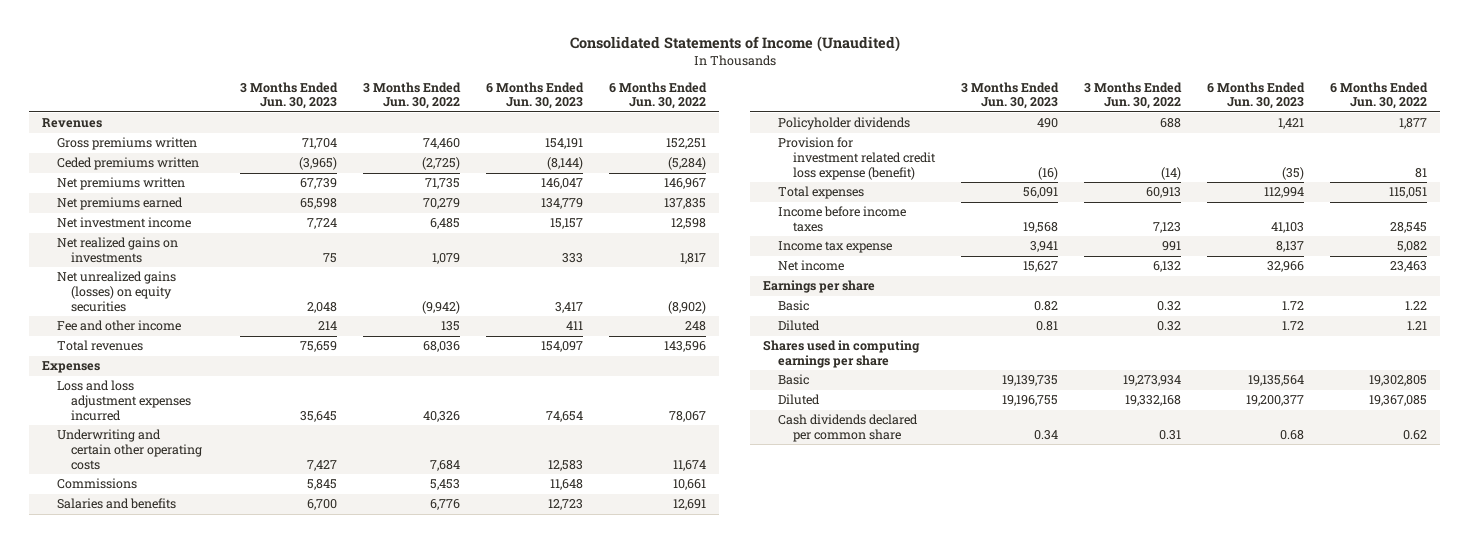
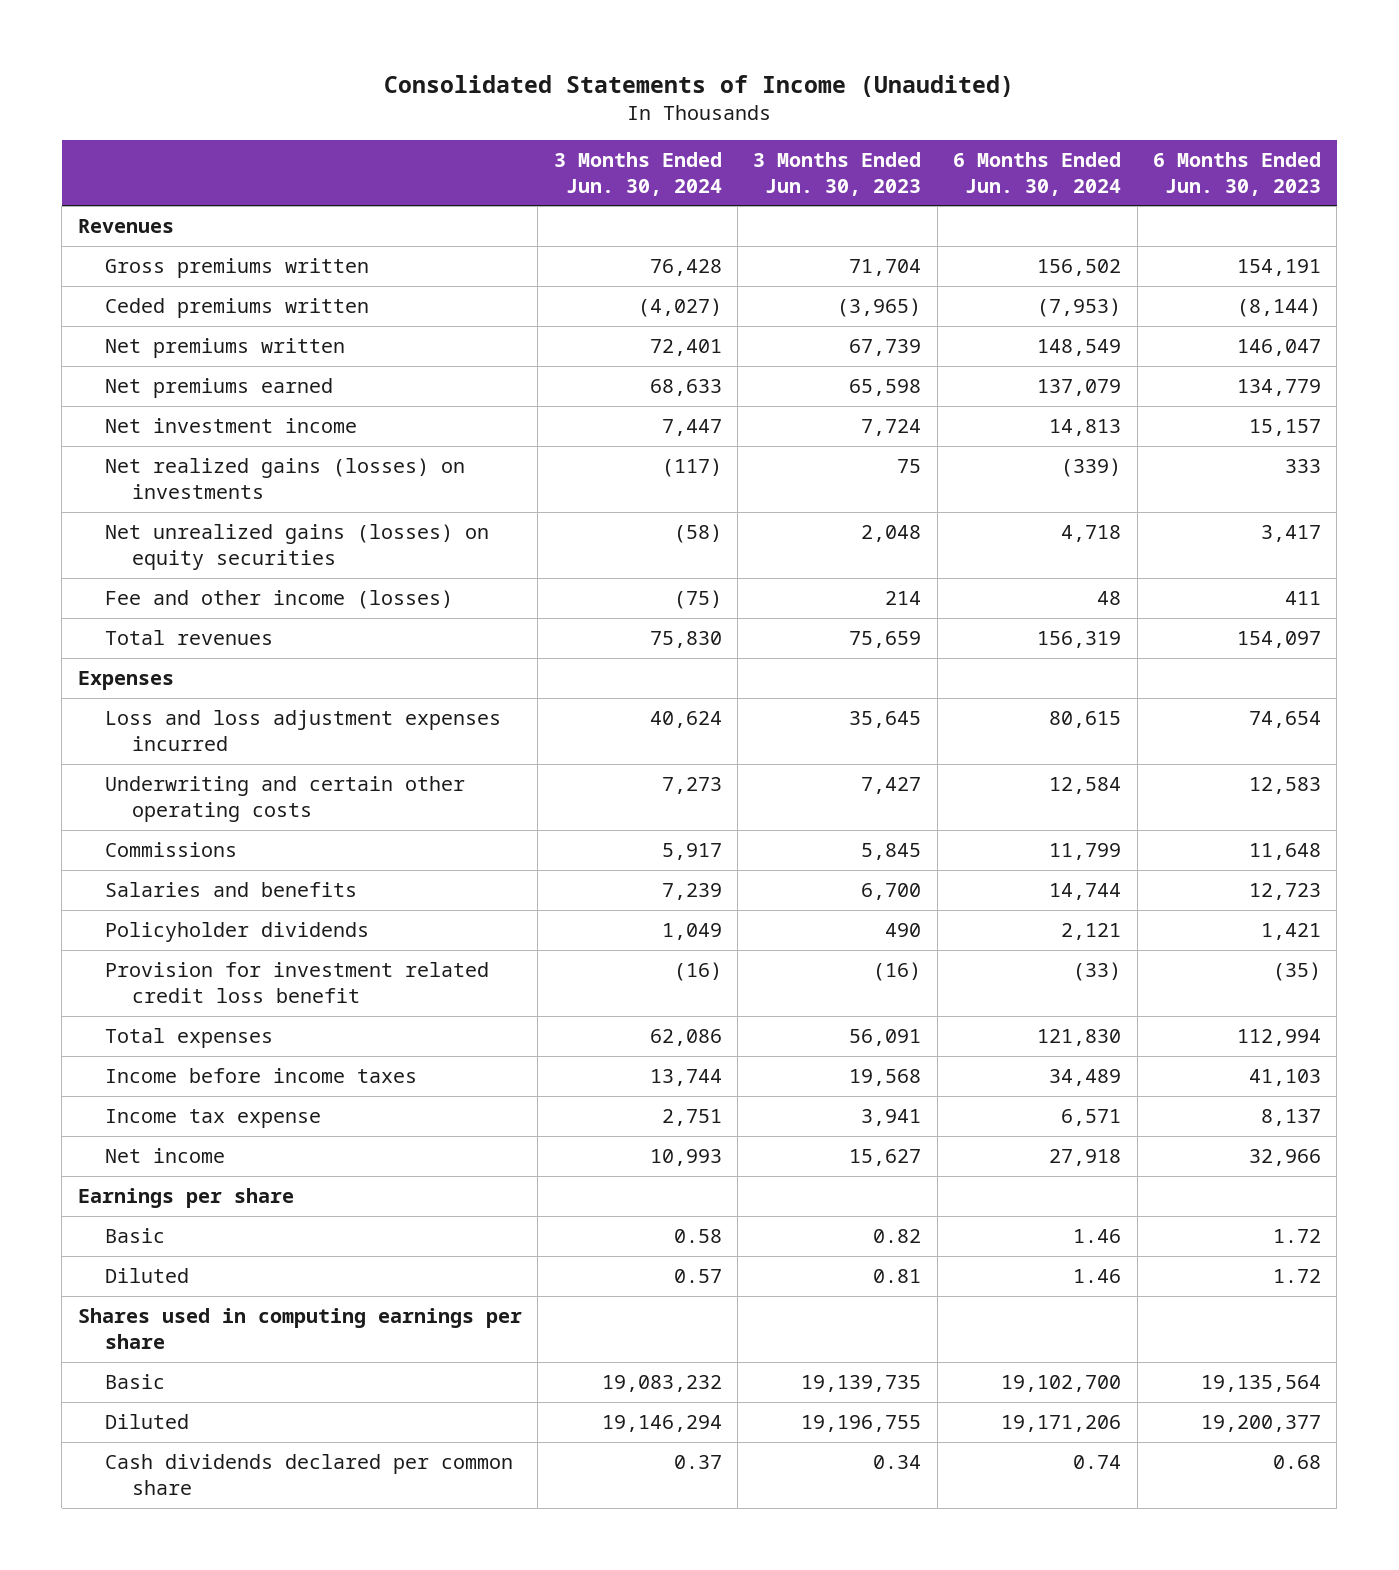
- | 3 Months Ended Jun. 30, 2023 | 3 Months Ended Jun. 30, 2022 | 6 Months Ended Jun. 30, 2023 | 6 Months Ended Jun. 30, 2022
+ | 3 Months Ended Jun. 30, 2024 | 3 Months Ended Jun. 30, 2023 | 6 Months Ended Jun. 30, 2024 | 6 Months Ended Jun. 30, 2023
- Net realized gains on investments | 75 | 1,079 | 333 | 1,817
+ Net realized gains (losses) on investments | (117) | 75 | (339) | 333
- Fee and other income | 214 | 135 | 411 | 248
+ Fee and other income (losses) | (75) | 214 | 48 | 411
- Provision for investment related credit loss expense (benefit) | (16) | (14) | (35) | 81
+ Provision for investment related credit loss benefit | (16) | (16) | (33) | (35)

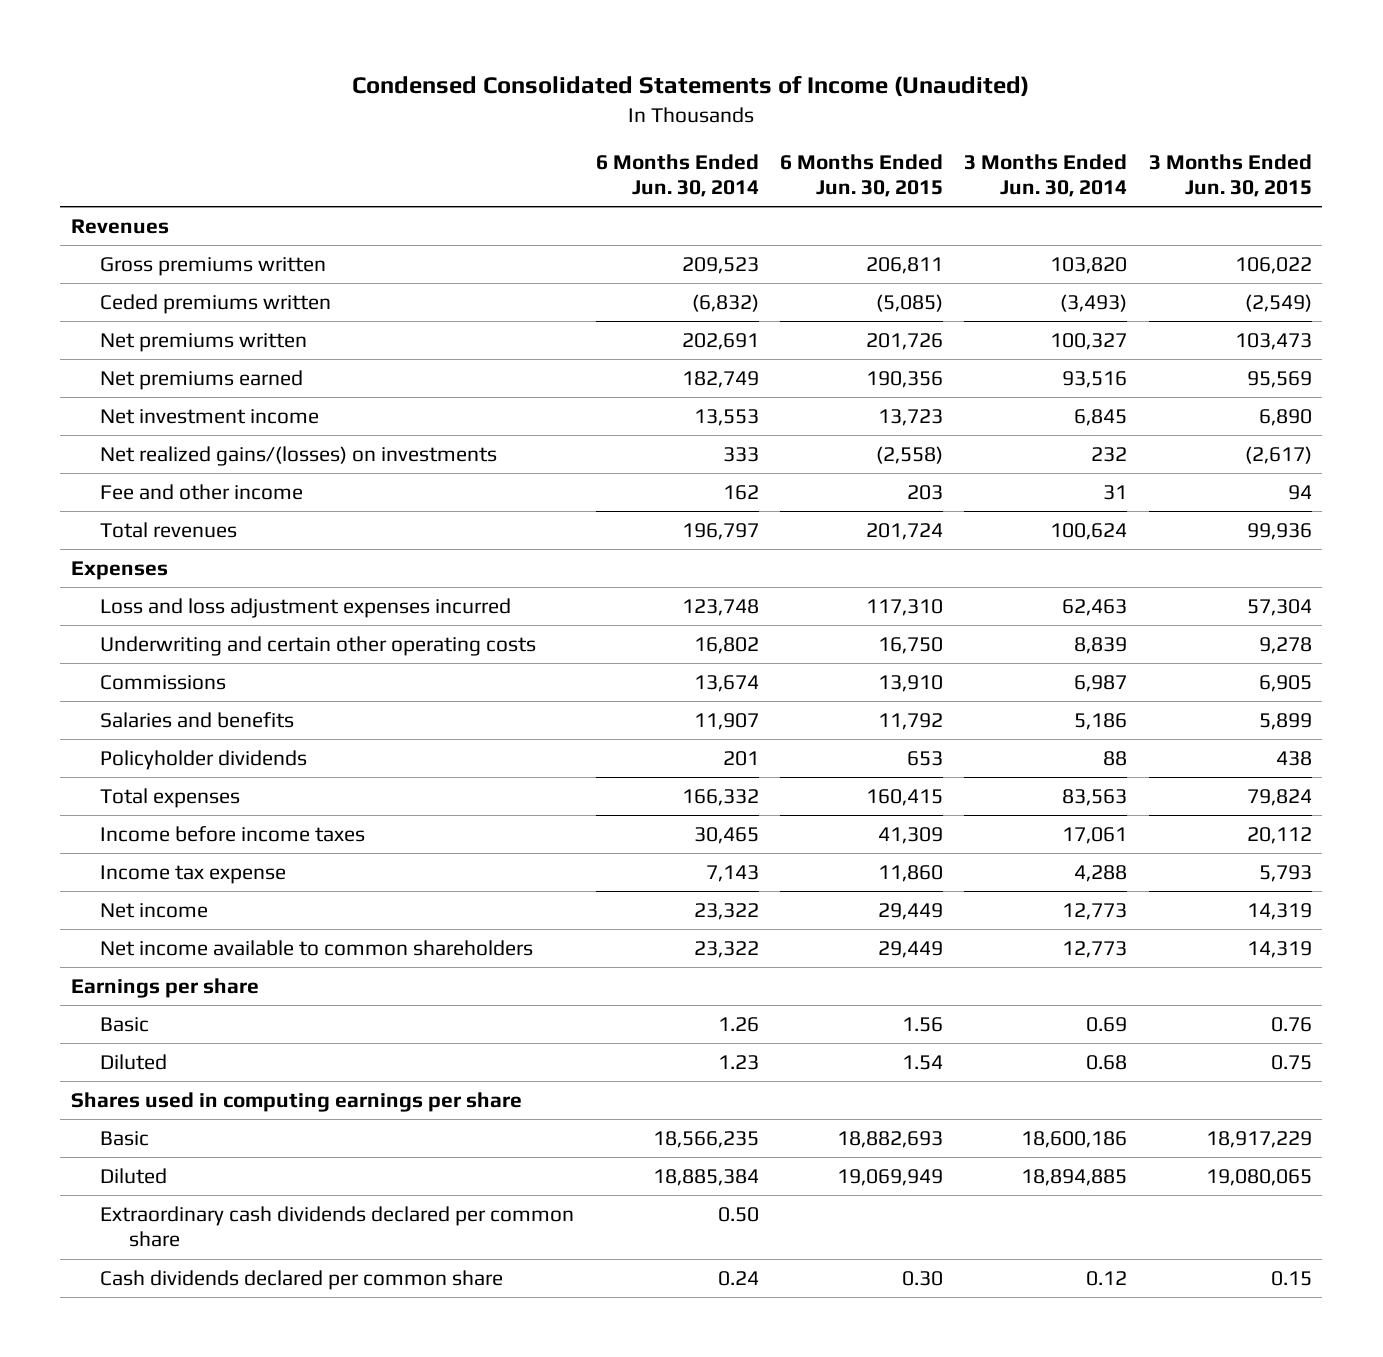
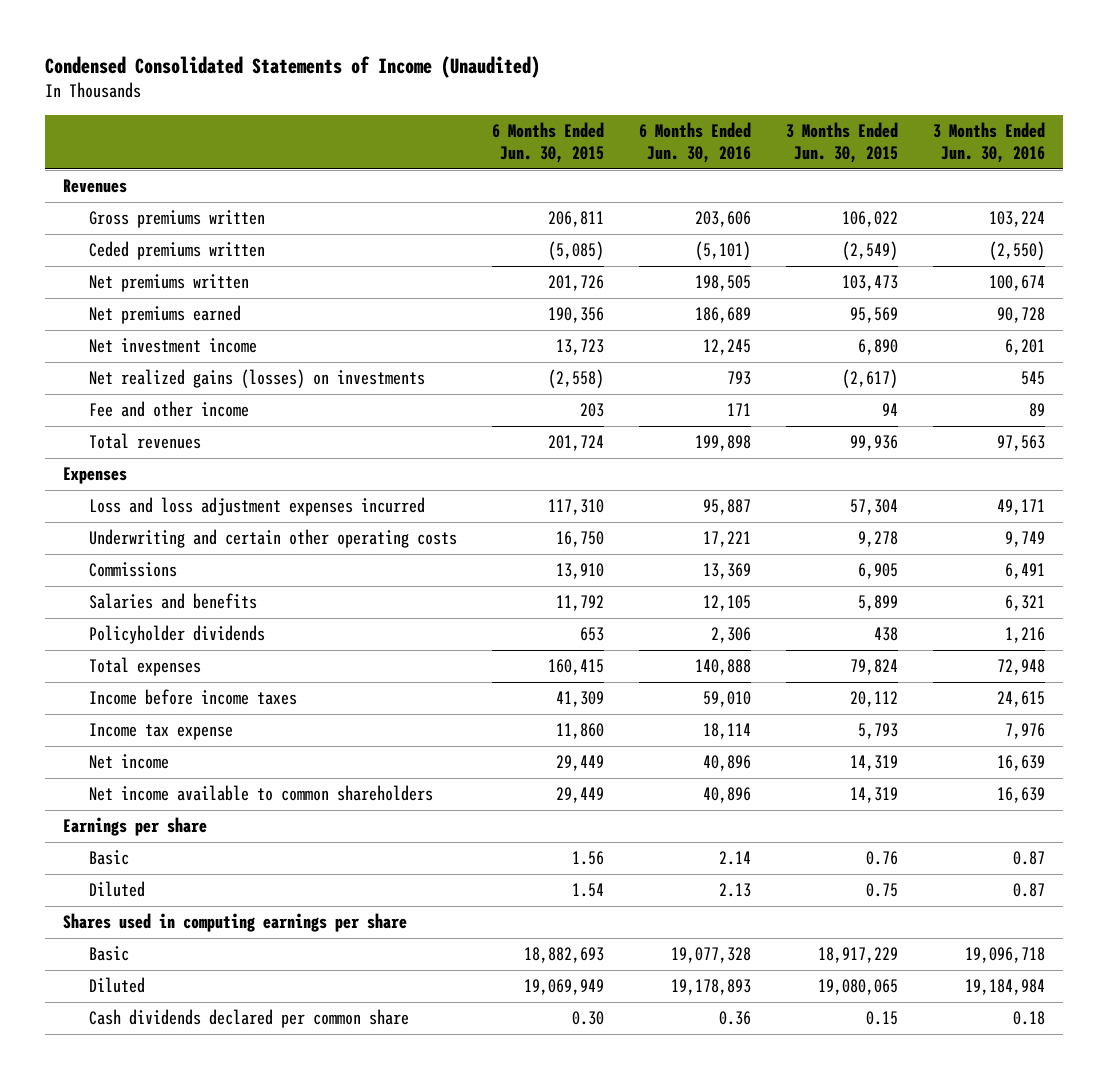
- | 6 Months Ended Jun. 30, 2014 | 6 Months Ended Jun. 30, 2015 | 3 Months Ended Jun. 30, 2014 | 3 Months Ended Jun. 30, 2015
+ | 6 Months Ended Jun. 30, 2015 | 6 Months Ended Jun. 30, 2016 | 3 Months Ended Jun. 30, 2015 | 3 Months Ended Jun. 30, 2016
- Net realized gains/(losses) on investments | 333 | (2,558) | 232 | (2,617)
+ Net realized gains (losses) on investments | (2,558) | 793 | (2,617) | 545
- Extraordinary cash dividends declared per common share | 0.50 | | |

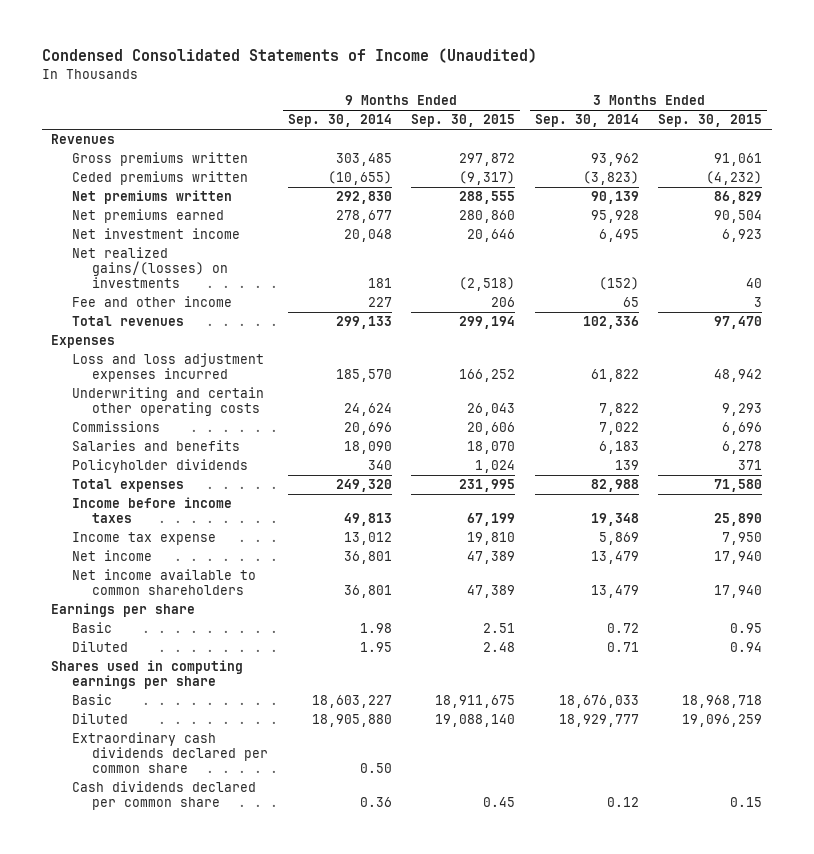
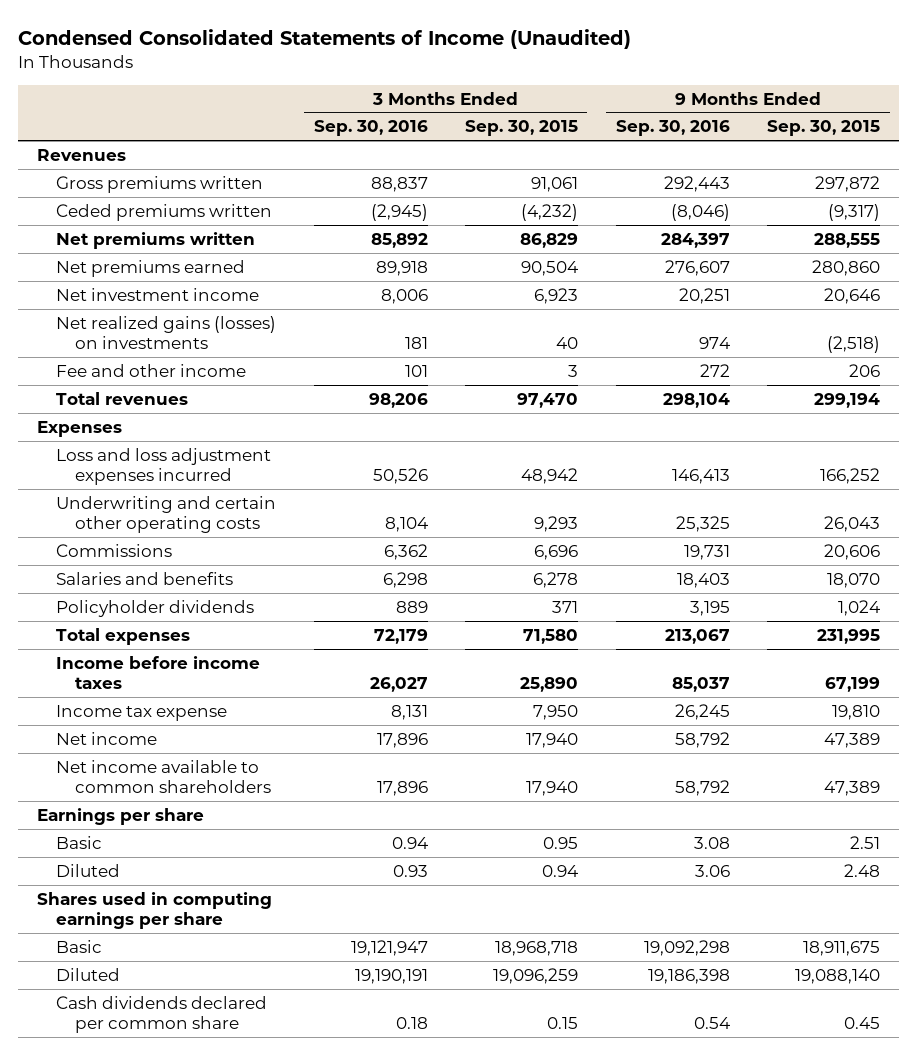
- | 9 Months Ended Sep. 30, 2014 | 9 Months Ended Sep. 30, 2015 | 3 Months Ended Sep. 30, 2014 | 3 Months Ended Sep. 30, 2015
+ | 3 Months Ended Sep. 30, 2016 | 3 Months Ended Sep. 30, 2015 | 9 Months Ended Sep. 30, 2016 | 9 Months Ended Sep. 30, 2015
- Net realized gains/(losses) on investments | 181 | (2,518) | (152) | 40
+ Net realized gains (losses) on investments | 181 | 40 | 974 | (2,518)
- Extraordinary cash dividends declared per common share | 0.50 | | |

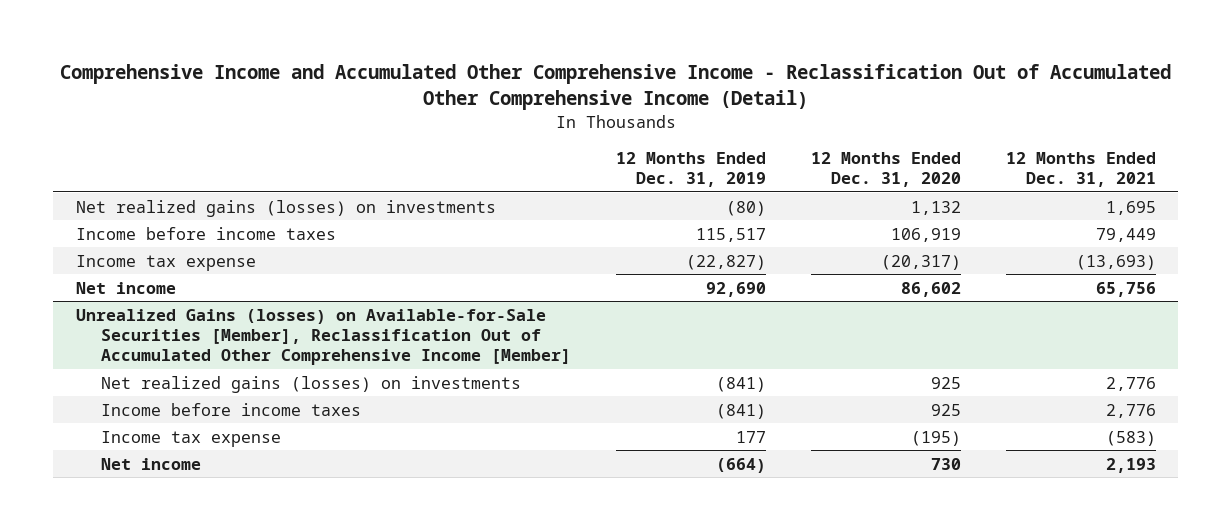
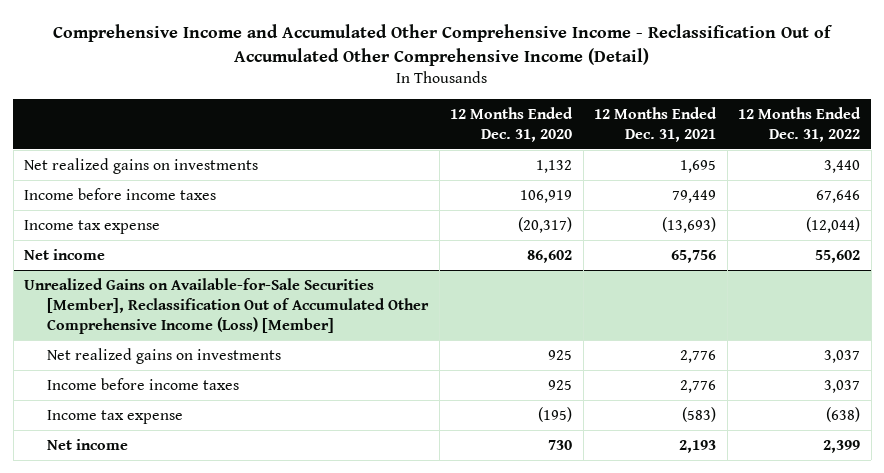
- | 12 Months Ended Dec. 31, 2019 | 12 Months Ended Dec. 31, 2020 | 12 Months Ended Dec. 31, 2021
+ | 12 Months Ended Dec. 31, 2020 | 12 Months Ended Dec. 31, 2021 | 12 Months Ended Dec. 31, 2022
- Net realized gains (losses) on investments | (80) | 1,132 | 1,695
+ Net realized gains on investments | 1,132 | 1,695 | 3,440
- Unrealized Gains (losses) on Available-for-Sale Securities [Member], Reclassification Out of Accumulated Other Comprehensive Income [Member]
- Net realized gains (losses) on investments | (841) | 925 | 2,776
+ Unrealized Gains on Available-for-Sale Securities [Member], Reclassification Out of Accumulated Other Comprehensive Income (Loss) [Member]
+ Net realized gains on investments | 925 | 2,776 | 3,037

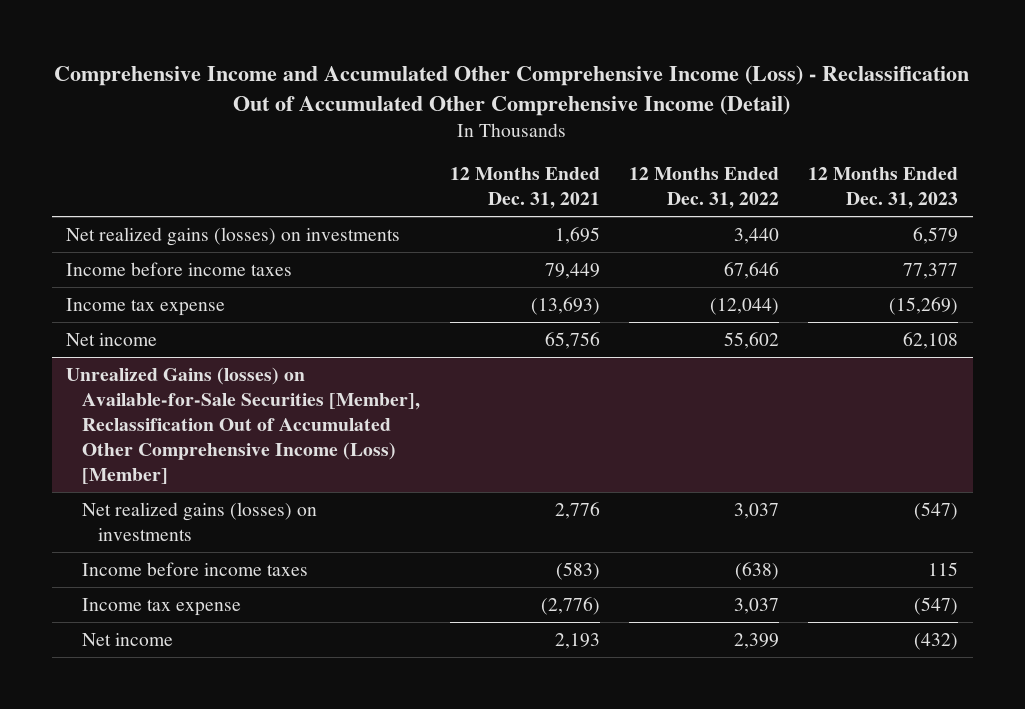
- Comprehensive Income and Accumulated Other Comprehensive Income - Reclassification Out of Accumulated Other Comprehensive Income (Detail)
+ Comprehensive Income and Accumulated Other Comprehensive Income (Loss) - Reclassification Out of Accumulated Other Comprehensive Income (Detail)
- | 12 Months Ended Dec. 31, 2020 | 12 Months Ended Dec. 31, 2021 | 12 Months Ended Dec. 31, 2022
+ | 12 Months Ended Dec. 31, 2021 | 12 Months Ended Dec. 31, 2022 | 12 Months Ended Dec. 31, 2023
- Net realized gains on investments | 1,132 | 1,695 | 3,440
+ Net realized gains (losses) on investments | 1,695 | 3,440 | 6,579
- Unrealized Gains on Available-for-Sale Securities [Member], Reclassification Out of Accumulated Other Comprehensive Income (Loss) [Member]
- Net realized gains on investments | 925 | 2,776 | 3,037
- Income before income taxes | 925 | 2,776 | 3,037
- Income tax expense | (195) | (583) | (638)
+ Unrealized Gains (losses) on Available-for-Sale Securities [Member], Reclassification Out of Accumulated Other Comprehensive Income (Loss) [Member]
+ Net realized gains (losses) on investments | 2,776 | 3,037 | (547)
+ Income before income taxes | (583) | (638) | 115
+ Income tax expense | (2,776) | 3,037 | (547)

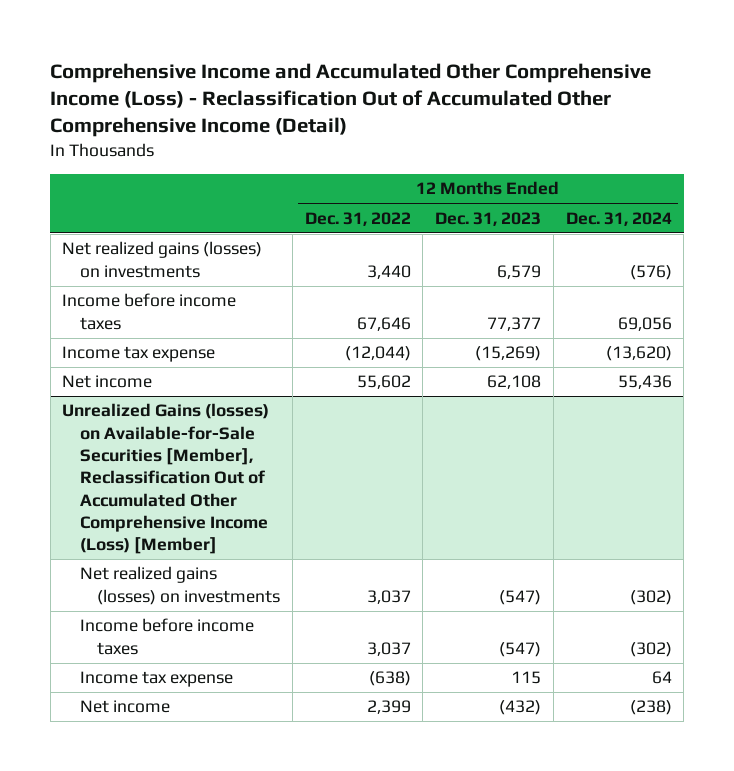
- | 12 Months Ended Dec. 31, 2021 | 12 Months Ended Dec. 31, 2022 | 12 Months Ended Dec. 31, 2023
+ | 12 Months Ended Dec. 31, 2022 | 12 Months Ended Dec. 31, 2023 | 12 Months Ended Dec. 31, 2024
@ Unrealized Gains (losses) on Available-for-Sale Securities [Member], Reclassification Out of Accumulated Other Comprehensive Income (Loss) [Member]
- Income before income taxes | (583) | (638) | 115
- Income tax expense | (2,776) | 3,037 | (547)
+ Income before income taxes | 3,037 | (547) | (302)
+ Income tax expense | (638) | 115 | 64

